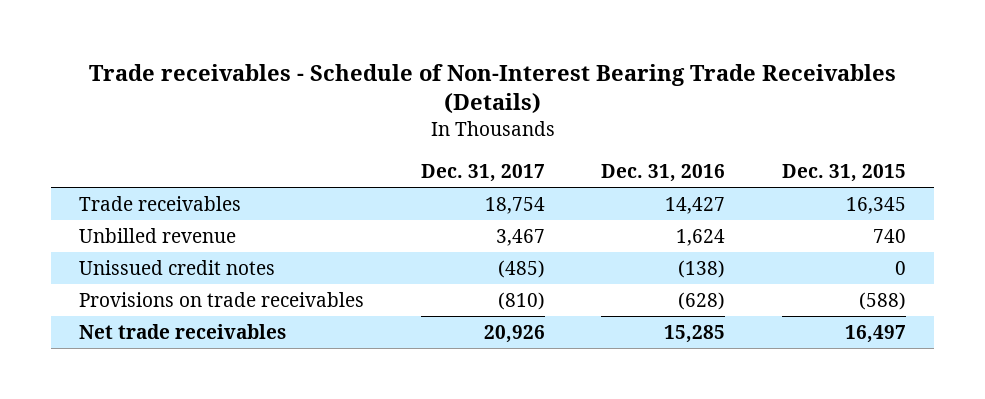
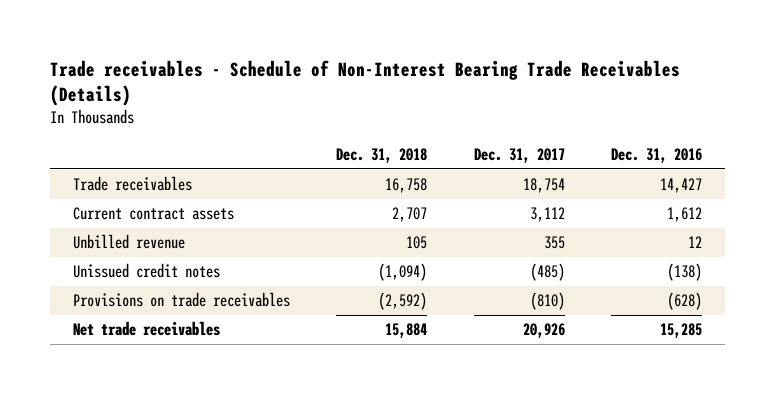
- | Dec. 31, 2017 | Dec. 31, 2016 | Dec. 31, 2015
+ | Dec. 31, 2018 | Dec. 31, 2017 | Dec. 31, 2016
- Unbilled revenue | 3,467 | 1,624 | 740
+ Current contract assets | 2,707 | 3,112 | 1,612
+ Unbilled revenue | 105 | 355 | 12

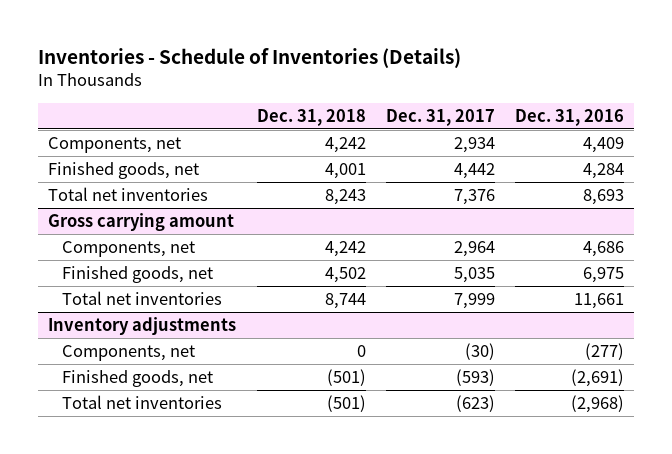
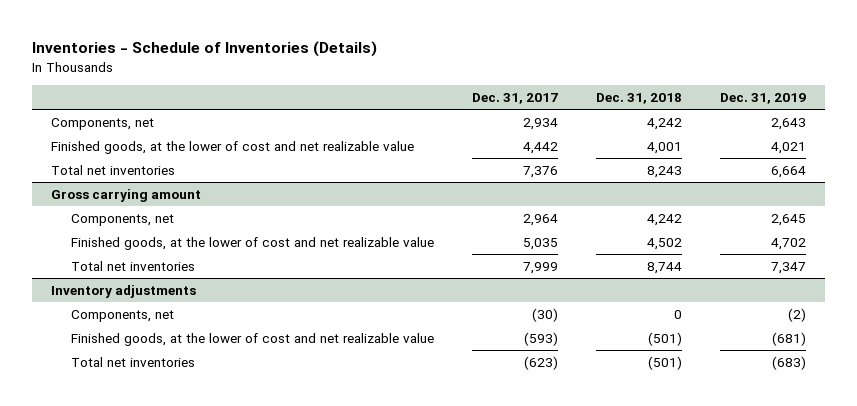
- | Dec. 31, 2018 | Dec. 31, 2017 | Dec. 31, 2016
+ | Dec. 31, 2017 | Dec. 31, 2018 | Dec. 31, 2019
- Finished goods, net | 4,001 | 4,442 | 4,284
+ Finished goods, at the lower of cost and net realizable value | 4,442 | 4,001 | 4,021
@ Gross carrying amount
- Finished goods, net | 4,502 | 5,035 | 6,975
+ Finished goods, at the lower of cost and net realizable value | 5,035 | 4,502 | 4,702
@ Inventory adjustments
- Finished goods, net | (501) | (593) | (2,691)
+ Finished goods, at the lower of cost and net realizable value | (593) | (501) | (681)

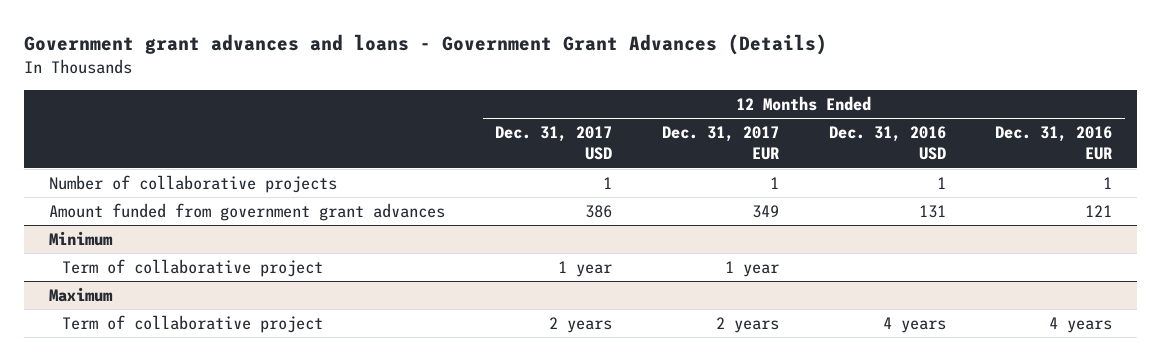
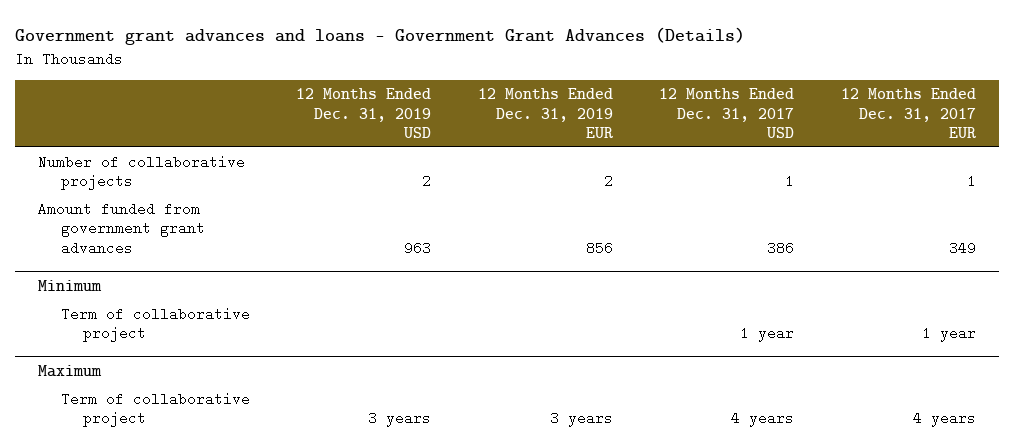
- | 12 Months Ended Dec. 31, 2017 USD | 12 Months Ended Dec. 31, 2017 EUR | 12 Months Ended Dec. 31, 2016 USD | 12 Months Ended Dec. 31, 2016 EUR
+ | 12 Months Ended Dec. 31, 2019 USD | 12 Months Ended Dec. 31, 2019 EUR | 12 Months Ended Dec. 31, 2017 USD | 12 Months Ended Dec. 31, 2017 EUR
@ Maximum
- Term of collaborative project | 2 years | 2 years | 4 years | 4 years
+ Term of collaborative project | 3 years | 3 years | 4 years | 4 years

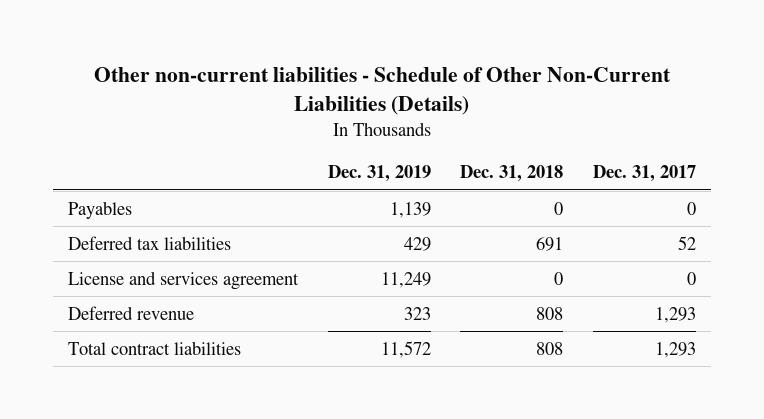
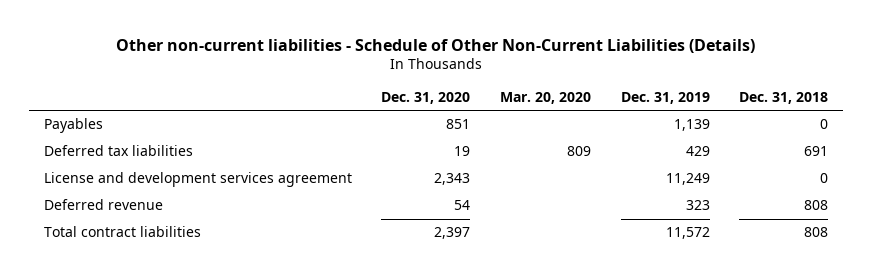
- | Dec. 31, 2019 | Dec. 31, 2018 | Dec. 31, 2017
+ | Dec. 31, 2020 | Mar. 20, 2020 | Dec. 31, 2019 | Dec. 31, 2018
- License and services agreement | 11,249 | 0 | 0
+ License and development services agreement | 2,343 | | 11,249 | 0

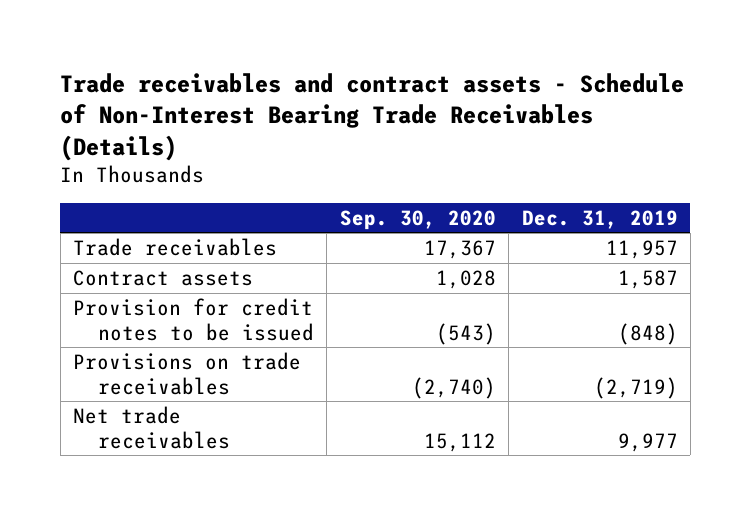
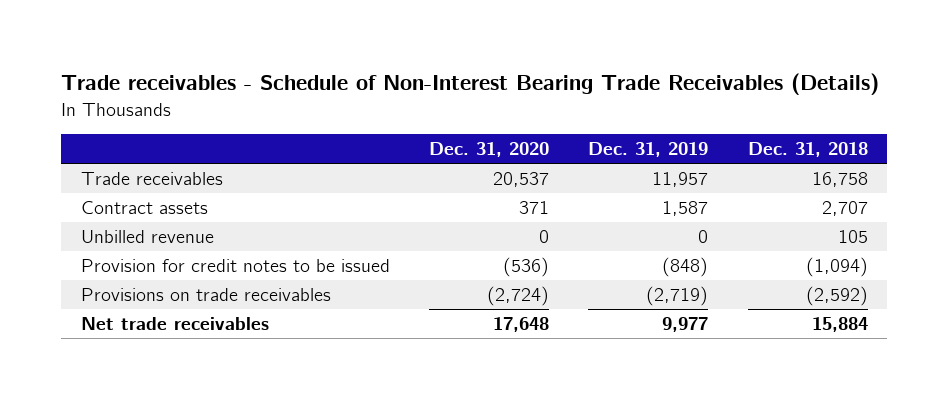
- Trade receivables and contract assets - Schedule of Non-Interest Bearing Trade Receivables (Details)
+ Trade receivables - Schedule of Non-Interest Bearing Trade Receivables (Details)
- | Sep. 30, 2020 | Dec. 31, 2019
+ | Dec. 31, 2020 | Dec. 31, 2019 | Dec. 31, 2018
+ Unbilled revenue | 0 | 0 | 105

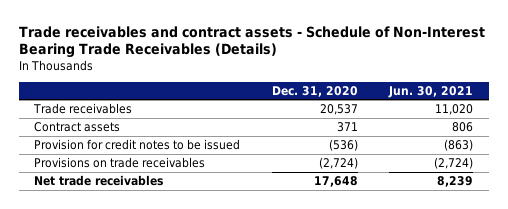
- Trade receivables - Schedule of Non-Interest Bearing Trade Receivables (Details)
+ Trade receivables and contract assets - Schedule of Non-Interest Bearing Trade Receivables (Details)
- | Dec. 31, 2020 | Dec. 31, 2019 | Dec. 31, 2018
+ | Dec. 31, 2020 | Jun. 30, 2021
- Unbilled revenue | 0 | 0 | 105

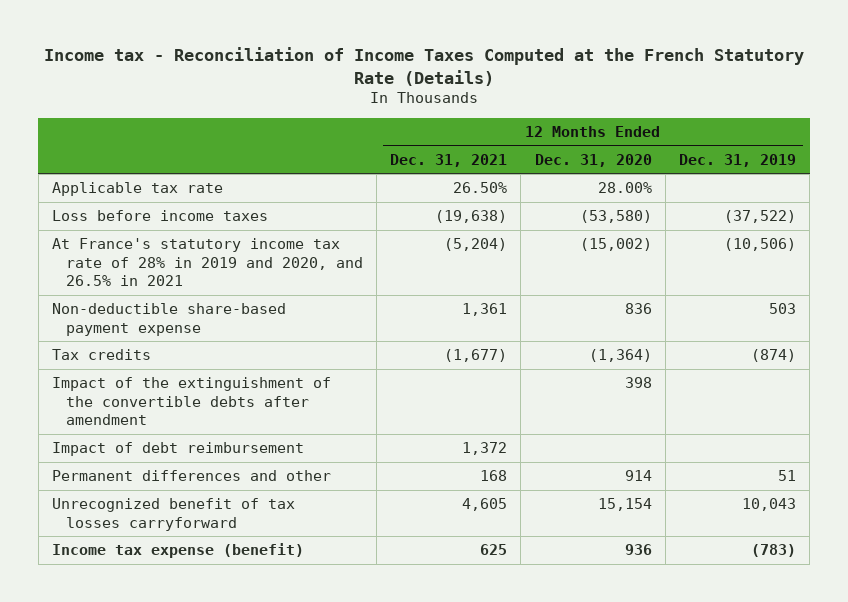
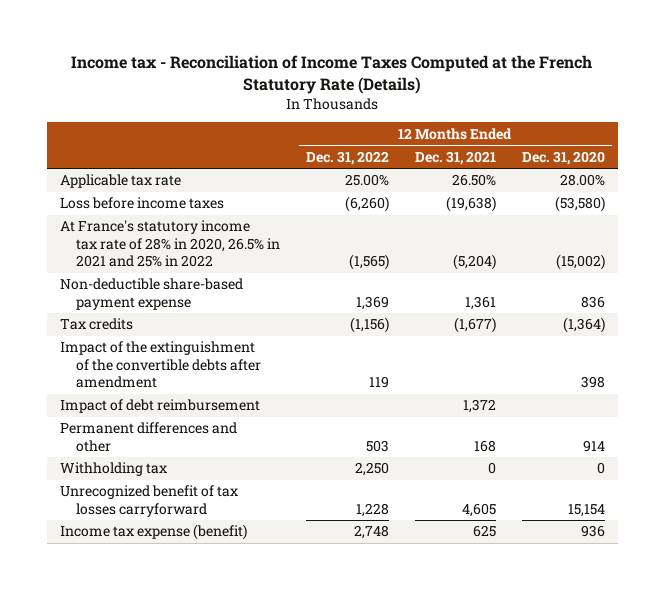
- | 12 Months Ended Dec. 31, 2021 | 12 Months Ended Dec. 31, 2020 | 12 Months Ended Dec. 31, 2019
+ | 12 Months Ended Dec. 31, 2022 | 12 Months Ended Dec. 31, 2021 | 12 Months Ended Dec. 31, 2020
- At France's statutory income tax rate of 28% in 2019 and 2020, and 26.5% in 2021 | (5,204) | (15,002) | (10,506)
+ At France's statutory income tax rate of 28% in 2020, 26.5% in 2021 and 25% in 2022 | (1,565) | (5,204) | (15,002)
+ Withholding tax | 2,250 | 0 | 0

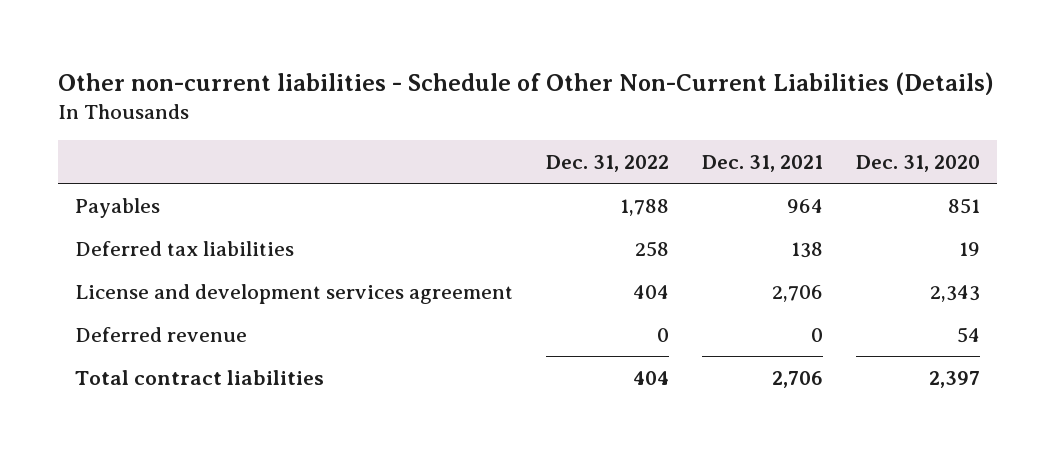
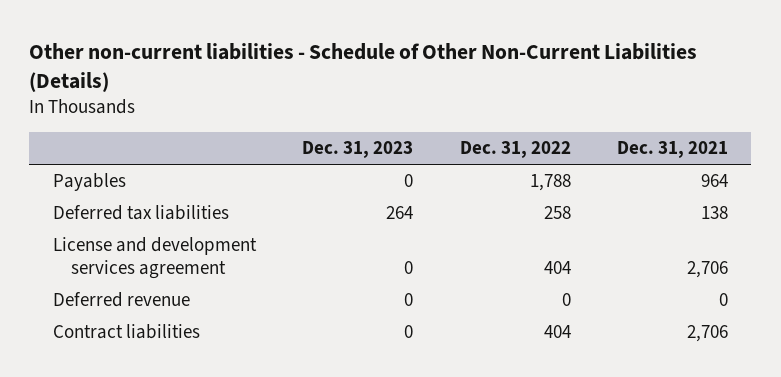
- | Dec. 31, 2022 | Dec. 31, 2021 | Dec. 31, 2020
+ | Dec. 31, 2023 | Dec. 31, 2022 | Dec. 31, 2021
- Total contract liabilities | 404 | 2,706 | 2,397
+ Contract liabilities | 0 | 404 | 2,706

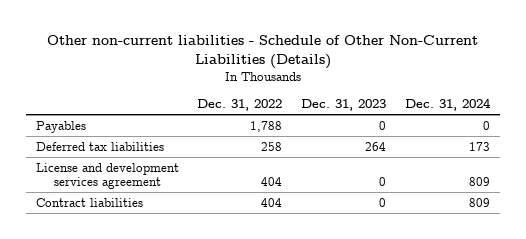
- | Dec. 31, 2023 | Dec. 31, 2022 | Dec. 31, 2021
+ | Dec. 31, 2022 | Dec. 31, 2023 | Dec. 31, 2024
- Deferred revenue | 0 | 0 | 0

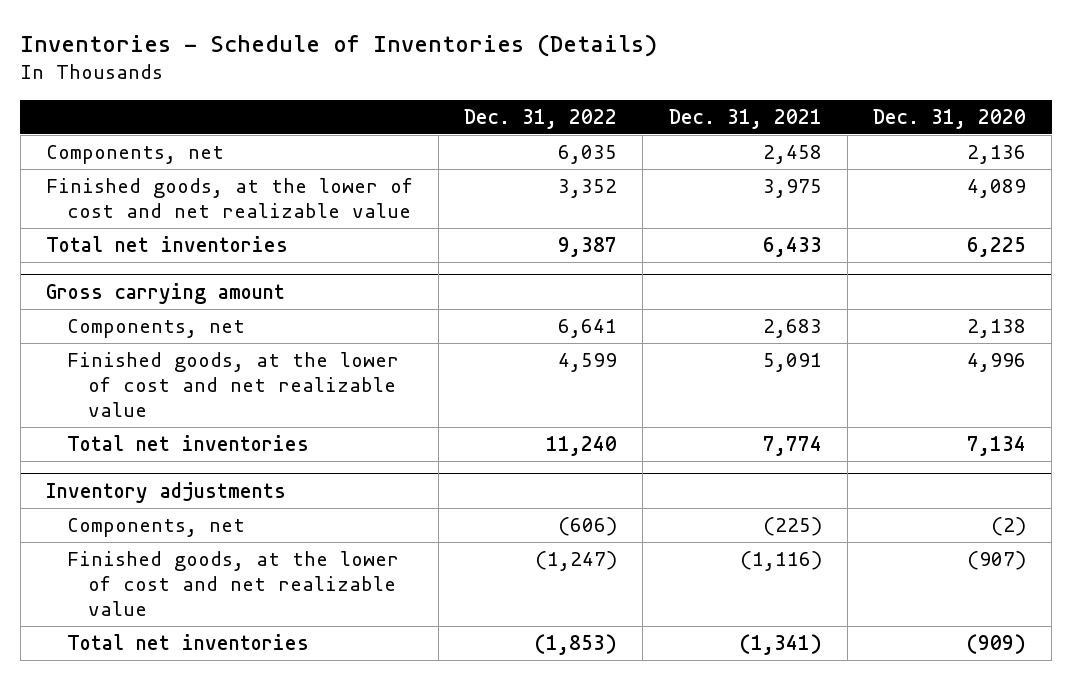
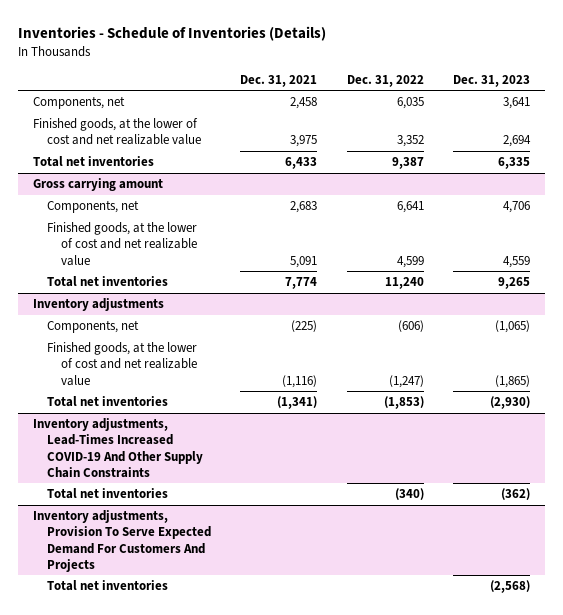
- | Dec. 31, 2022 | Dec. 31, 2021 | Dec. 31, 2020
+ | Dec. 31, 2021 | Dec. 31, 2022 | Dec. 31, 2023
+ Inventory adjustments, Lead-Times Increased COVID-19 And Other Supply Chain Constraints
+ Total net inventories | | (340) | (362)
+ Inventory adjustments, Provision To Serve Expected Demand For Customers And Projects
+ Total net inventories | | | (2,568)

